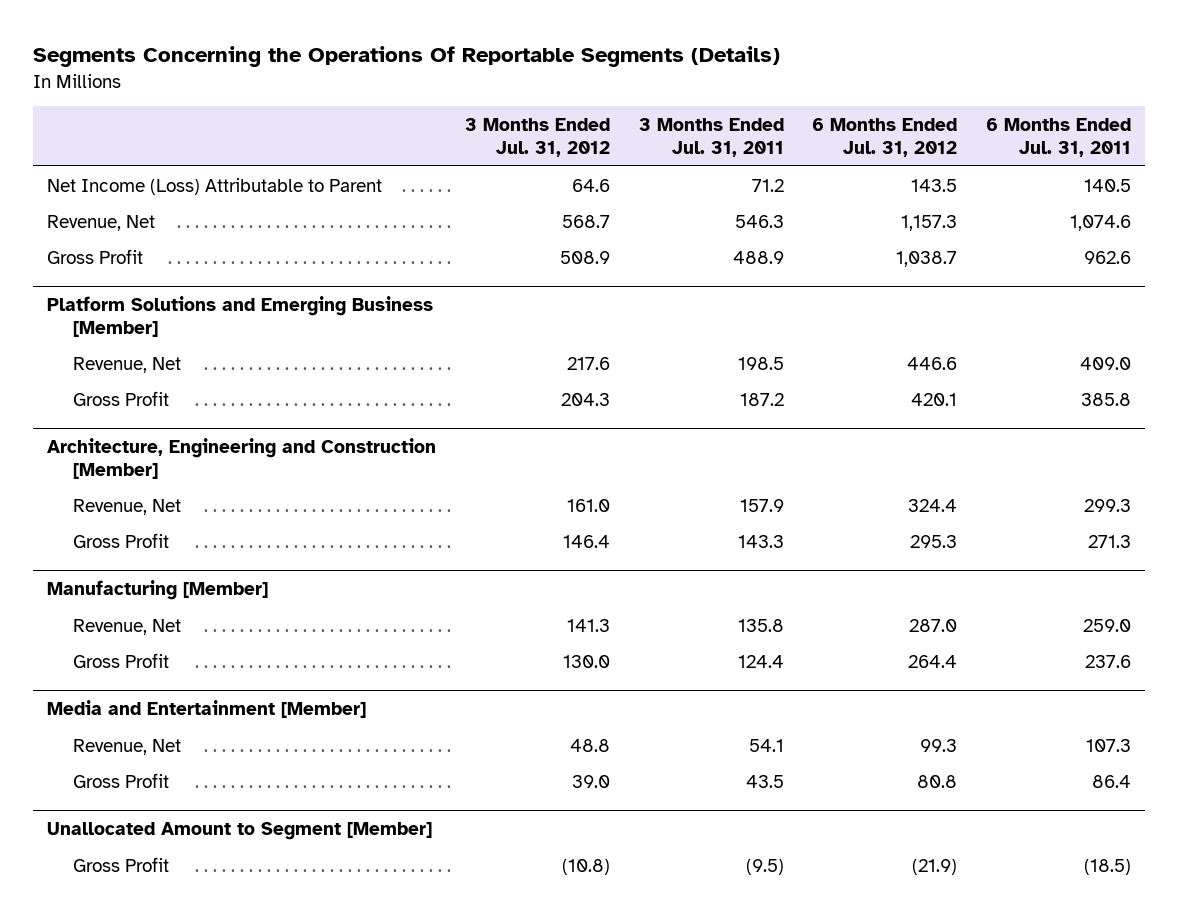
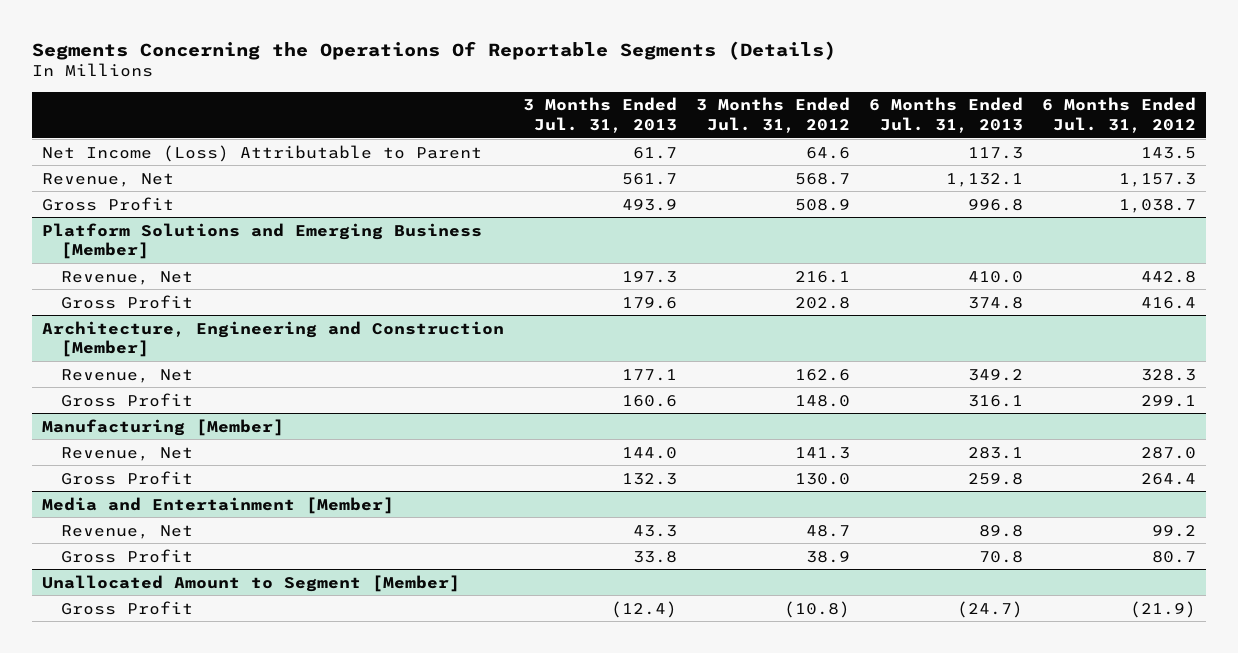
- | 3 Months Ended Jul. 31, 2012 | 3 Months Ended Jul. 31, 2011 | 6 Months Ended Jul. 31, 2012 | 6 Months Ended Jul. 31, 2011
+ | 3 Months Ended Jul. 31, 2013 | 3 Months Ended Jul. 31, 2012 | 6 Months Ended Jul. 31, 2013 | 6 Months Ended Jul. 31, 2012
@ Platform Solutions and Emerging Business [Member]
- Revenue, Net | 217.6 | 198.5 | 446.6 | 409.0
- Gross Profit | 204.3 | 187.2 | 420.1 | 385.8
+ Revenue, Net | 197.3 | 216.1 | 410.0 | 442.8
+ Gross Profit | 179.6 | 202.8 | 374.8 | 416.4
@ Architecture, Engineering and Construction [Member]
- Revenue, Net | 161.0 | 157.9 | 324.4 | 299.3
- Gross Profit | 146.4 | 143.3 | 295.3 | 271.3
+ Revenue, Net | 177.1 | 162.6 | 349.2 | 328.3
+ Gross Profit | 160.6 | 148.0 | 316.1 | 299.1
@ Media and Entertainment [Member]
- Revenue, Net | 48.8 | 54.1 | 99.3 | 107.3
- Gross Profit | 39.0 | 43.5 | 80.8 | 86.4
+ Revenue, Net | 43.3 | 48.7 | 89.8 | 99.2
+ Gross Profit | 33.8 | 38.9 | 70.8 | 80.7

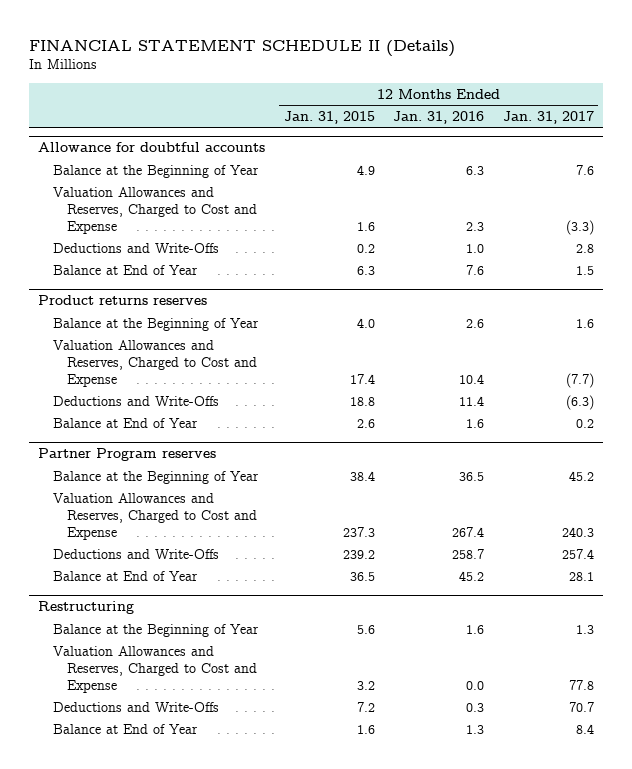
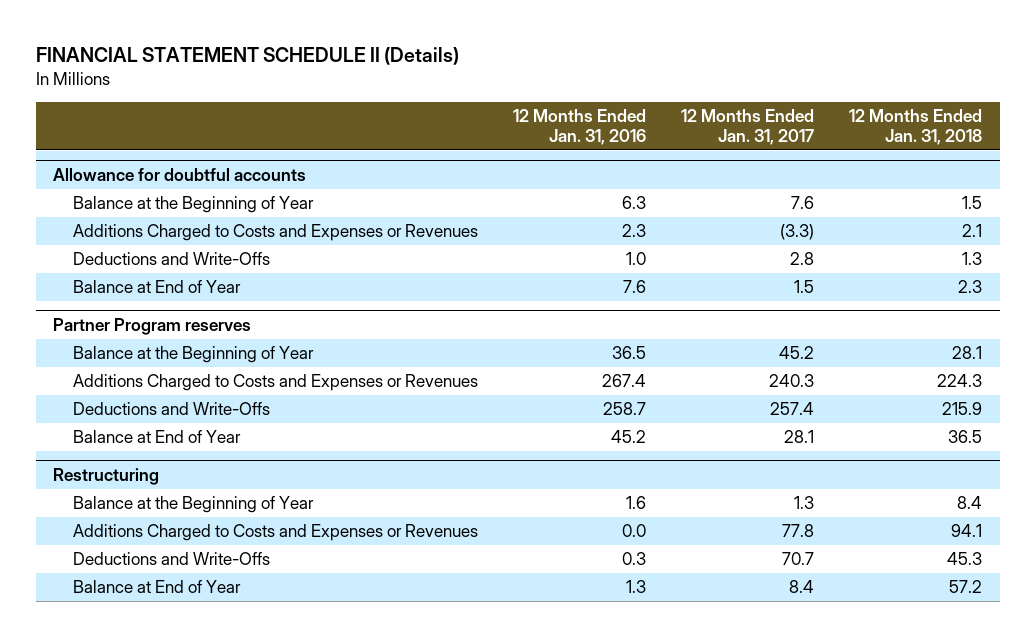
- | 12 Months Ended Jan. 31, 2015 | 12 Months Ended Jan. 31, 2016 | 12 Months Ended Jan. 31, 2017
+ | 12 Months Ended Jan. 31, 2016 | 12 Months Ended Jan. 31, 2017 | 12 Months Ended Jan. 31, 2018
@ Allowance for doubtful accounts
- Valuation Allowances and Reserves, Charged to Cost and Expense | 1.6 | 2.3 | (3.3)
+ Additions Charged to Costs and Expenses or Revenues | 2.3 | (3.3) | 2.1
- Product returns reserves
- Balance at the Beginning of Year | 4.0 | 2.6 | 1.6
- Valuation Allowances and Reserves, Charged to Cost and Expense | 17.4 | 10.4 | (7.7)
- Deductions and Write-Offs | 18.8 | 11.4 | (6.3)
- Balance at End of Year | 2.6 | 1.6 | 0.2
@ Partner Program reserves
- Valuation Allowances and Reserves, Charged to Cost and Expense | 237.3 | 267.4 | 240.3
+ Additions Charged to Costs and Expenses or Revenues | 267.4 | 240.3 | 224.3
@ Restructuring
- Valuation Allowances and Reserves, Charged to Cost and Expense | 3.2 | 0.0 | 77.8
+ Additions Charged to Costs and Expenses or Revenues | 0.0 | 77.8 | 94.1

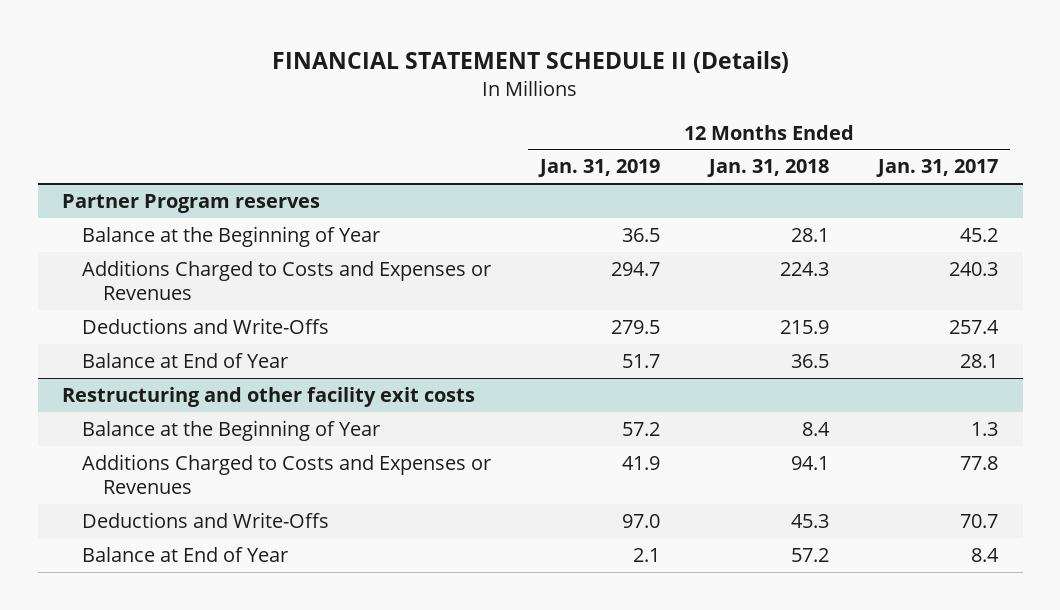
- | 12 Months Ended Jan. 31, 2016 | 12 Months Ended Jan. 31, 2017 | 12 Months Ended Jan. 31, 2018
+ | 12 Months Ended Jan. 31, 2019 | 12 Months Ended Jan. 31, 2018 | 12 Months Ended Jan. 31, 2017
- Allowance for doubtful accounts
- Balance at the Beginning of Year | 6.3 | 7.6 | 1.5
- Additions Charged to Costs and Expenses or Revenues | 2.3 | (3.3) | 2.1
- Deductions and Write-Offs | 1.0 | 2.8 | 1.3
- Balance at End of Year | 7.6 | 1.5 | 2.3
- Restructuring
+ Restructuring and other facility exit costs

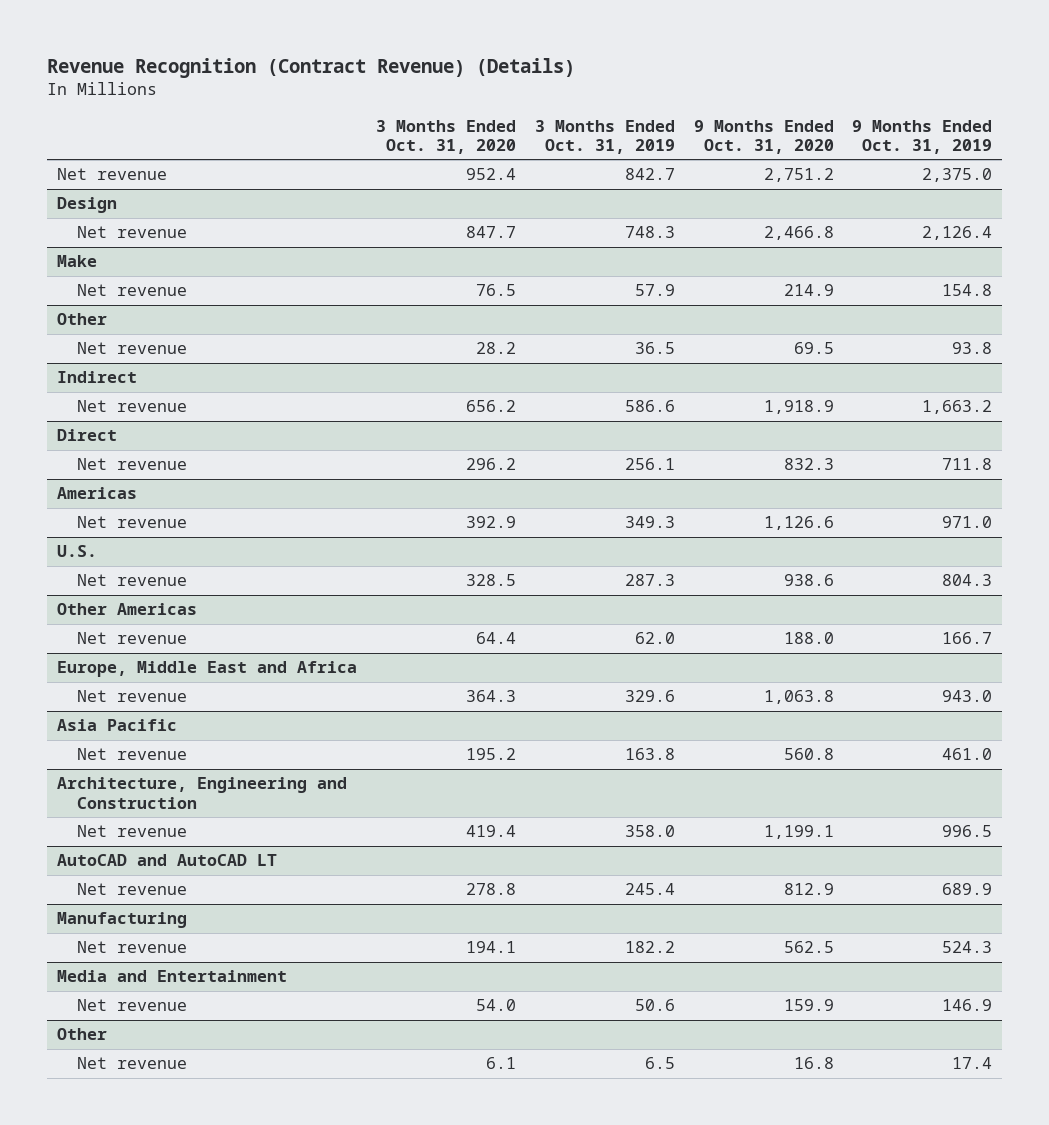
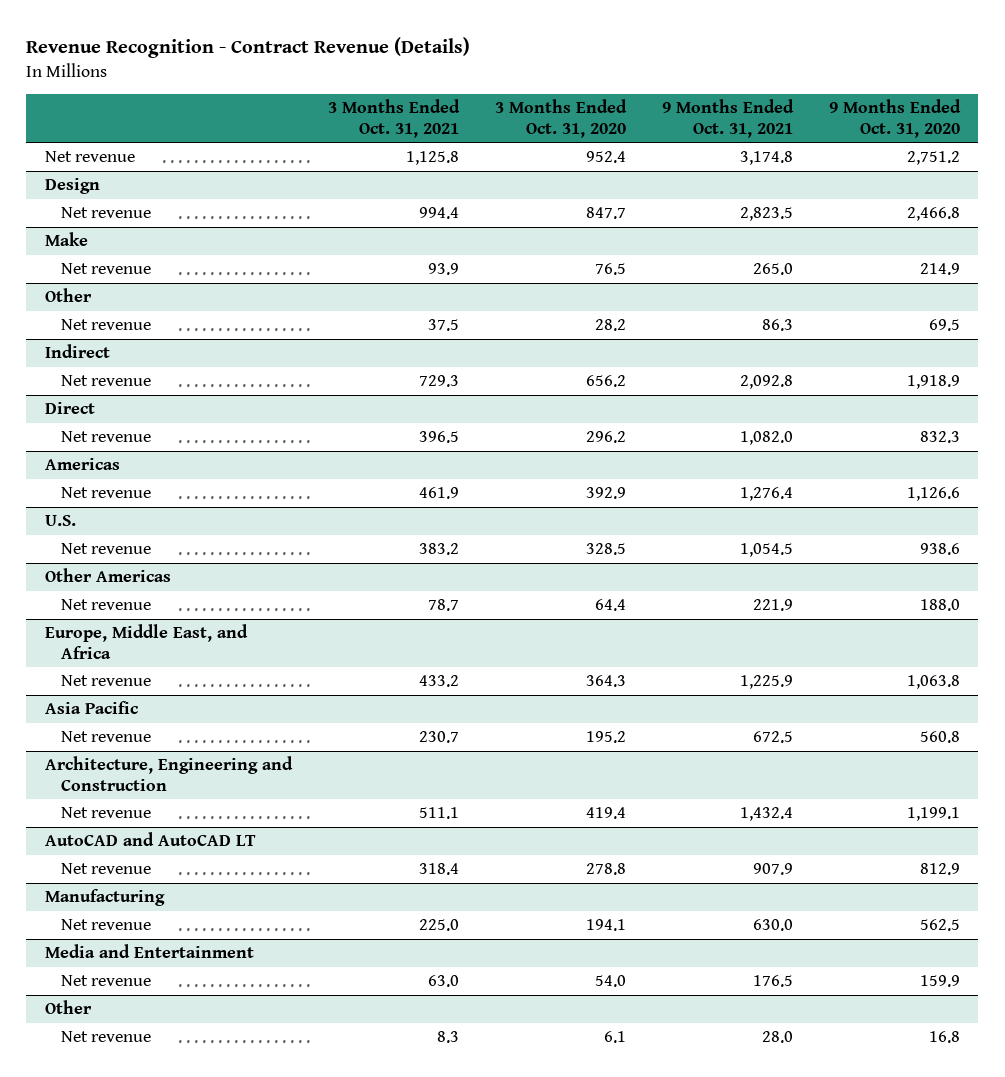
- Revenue Recognition (Contract Revenue) (Details)
+ Revenue Recognition - Contract Revenue (Details)
- | 3 Months Ended Oct. 31, 2020 | 3 Months Ended Oct. 31, 2019 | 9 Months Ended Oct. 31, 2020 | 9 Months Ended Oct. 31, 2019
+ | 3 Months Ended Oct. 31, 2021 | 3 Months Ended Oct. 31, 2020 | 9 Months Ended Oct. 31, 2021 | 9 Months Ended Oct. 31, 2020
- Europe, Middle East and Africa
+ Europe, Middle East, and Africa

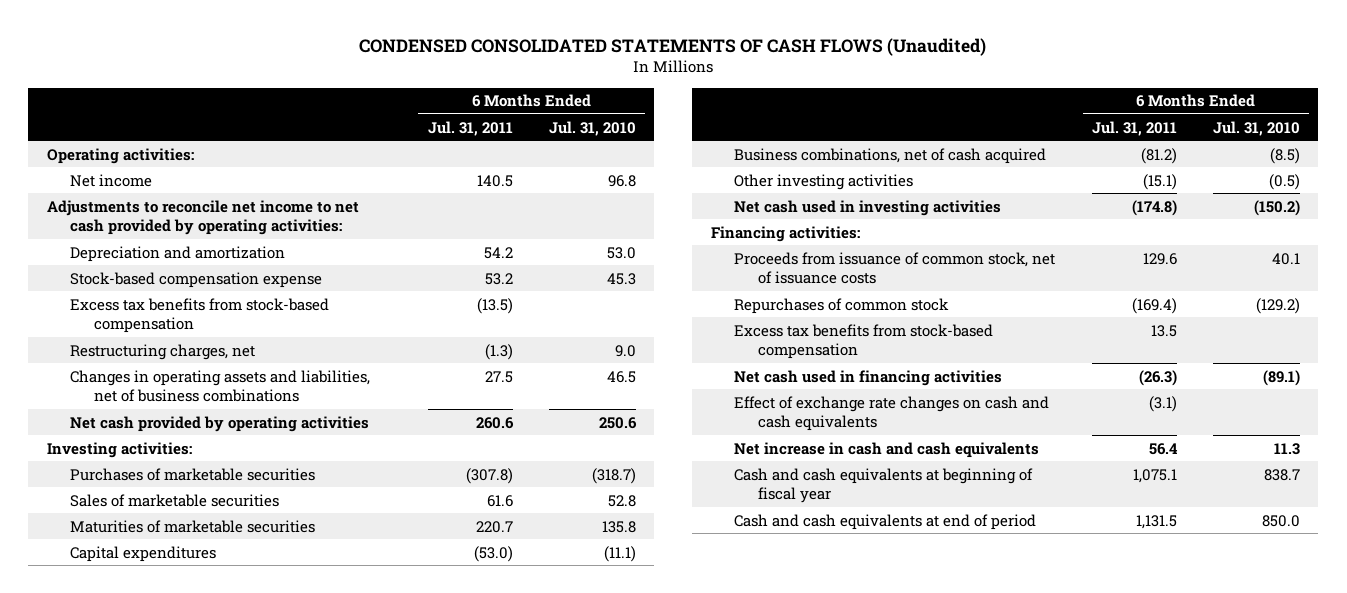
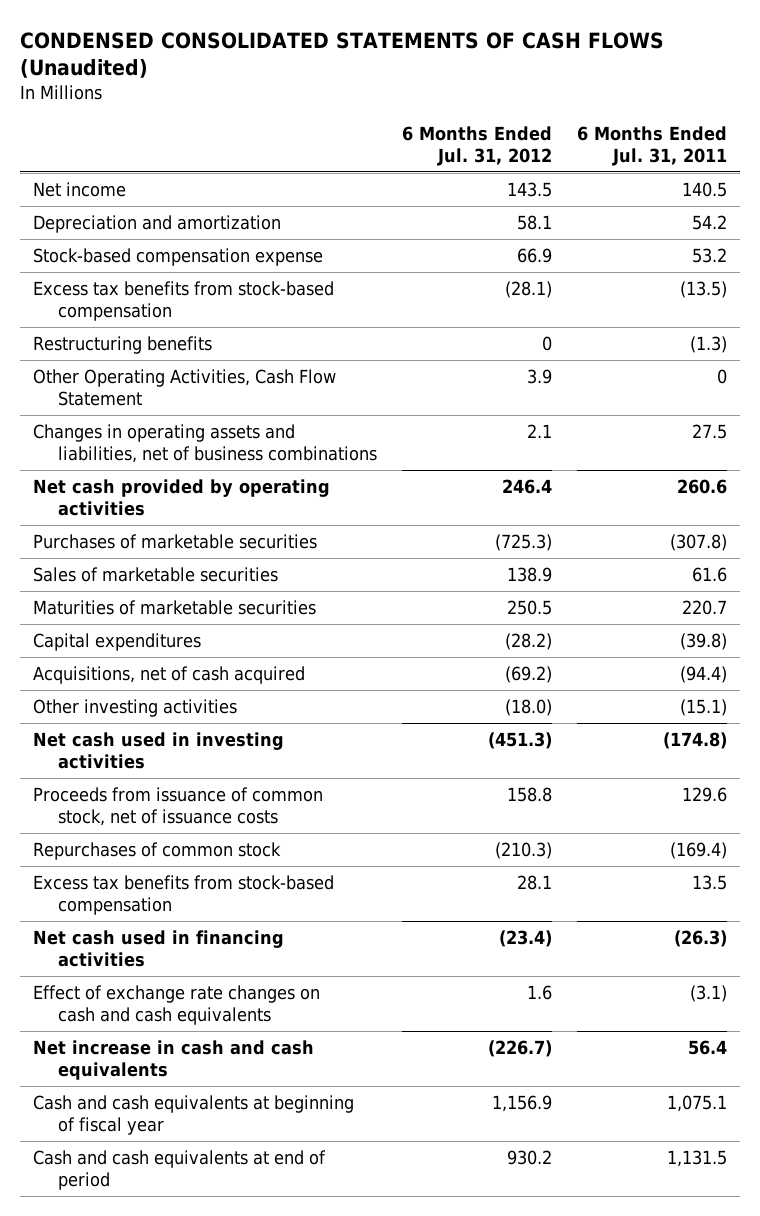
- | 6 Months Ended Jul. 31, 2011 | 6 Months Ended Jul. 31, 2010
+ | 6 Months Ended Jul. 31, 2012 | 6 Months Ended Jul. 31, 2011
- Operating activities:
- Adjustments to reconcile net income to net cash provided by operating activities:
- Restructuring charges, net | (1.3) | 9.0
+ Restructuring benefits | 0 | (1.3)
+ Other Operating Activities, Cash Flow Statement | 3.9 | 0
- Investing activities:
- Capital expenditures | (53.0) | (11.1)
- Business combinations, net of cash acquired | (81.2) | (8.5)
+ Capital expenditures | (28.2) | (39.8)
+ Acquisitions, net of cash acquired | (69.2) | (94.4)
- Financing activities:

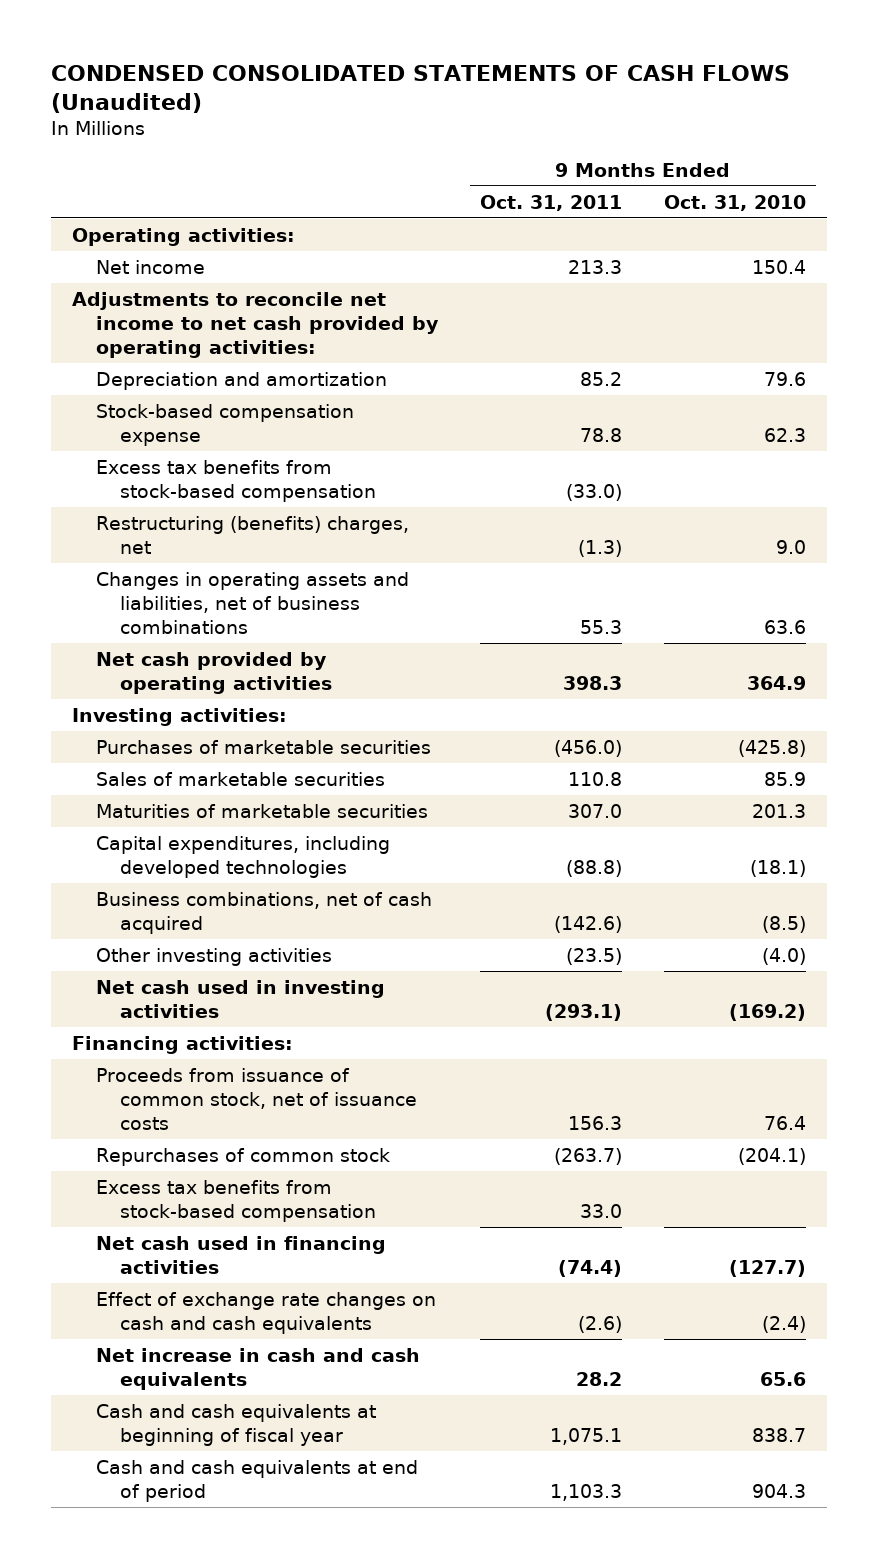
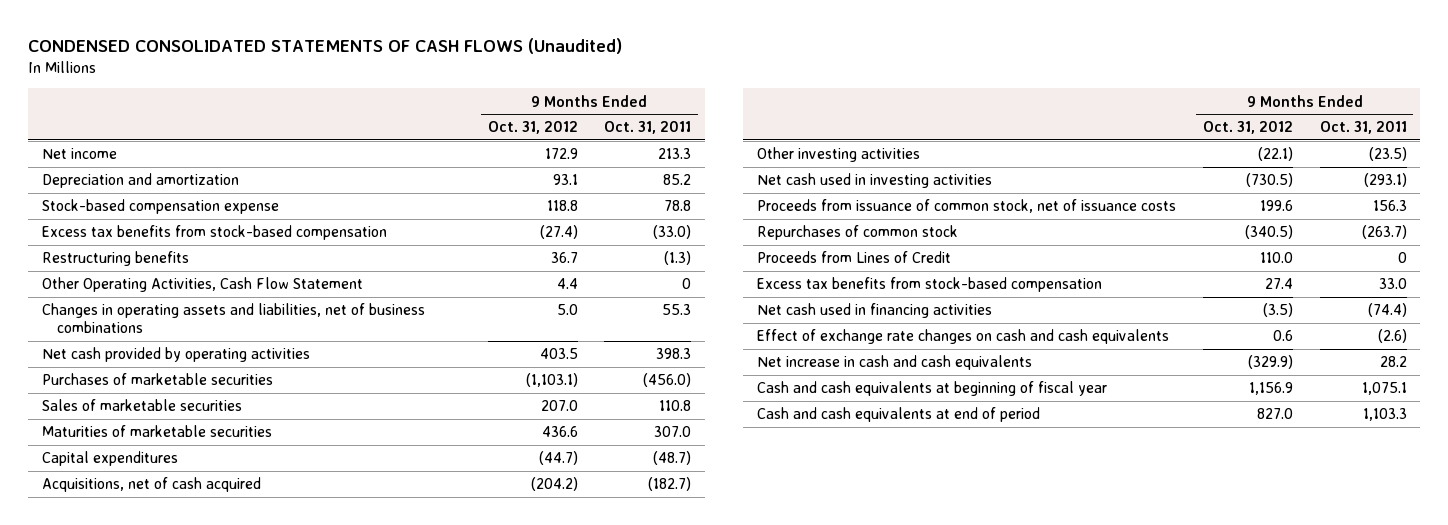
- | 9 Months Ended Oct. 31, 2011 | 9 Months Ended Oct. 31, 2010
+ | 9 Months Ended Oct. 31, 2012 | 9 Months Ended Oct. 31, 2011
- Operating activities:
- Adjustments to reconcile net income to net cash provided by operating activities:
- Restructuring (benefits) charges, net | (1.3) | 9.0
+ Restructuring benefits | 36.7 | (1.3)
+ Other Operating Activities, Cash Flow Statement | 4.4 | 0
- Investing activities:
- Capital expenditures, including developed technologies | (88.8) | (18.1)
- Business combinations, net of cash acquired | (142.6) | (8.5)
+ Capital expenditures | (44.7) | (48.7)
+ Acquisitions, net of cash acquired | (204.2) | (182.7)
- Financing activities:
+ Proceeds from Lines of Credit | 110.0 | 0

